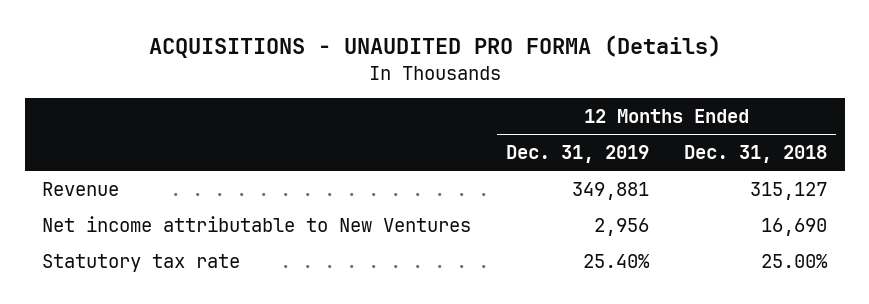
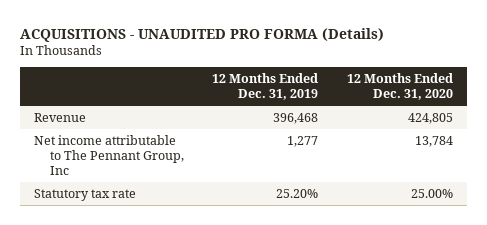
- | 12 Months Ended Dec. 31, 2019 | 12 Months Ended Dec. 31, 2018
+ | 12 Months Ended Dec. 31, 2019 | 12 Months Ended Dec. 31, 2020
- Revenue | 349,881 | 315,127
- Net income attributable to New Ventures | 2,956 | 16,690
- Statutory tax rate | 25.40% | 25.00%
+ Revenue | 396,468 | 424,805
+ Net income attributable to The Pennant Group, Inc | 1,277 | 13,784
+ Statutory tax rate | 25.20% | 25.00%

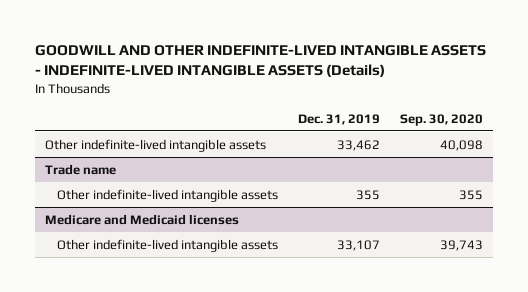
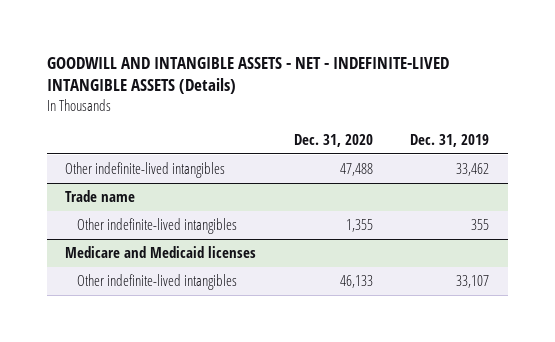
- GOODWILL AND OTHER INDEFINITE-LIVED INTANGIBLE ASSETS - INDEFINITE-LIVED INTANGIBLE ASSETS (Details)
+ GOODWILL AND INTANGIBLE ASSETS - NET - INDEFINITE-LIVED INTANGIBLE ASSETS (Details)
- | Dec. 31, 2019 | Sep. 30, 2020
+ | Dec. 31, 2020 | Dec. 31, 2019
- Other indefinite-lived intangible assets | 33,462 | 40,098
+ Other indefinite-lived intangibles | 47,488 | 33,462
@ Trade name
- Other indefinite-lived intangible assets | 355 | 355
+ Other indefinite-lived intangibles | 1,355 | 355
@ Medicare and Medicaid licenses
- Other indefinite-lived intangible assets | 33,107 | 39,743
+ Other indefinite-lived intangibles | 46,133 | 33,107

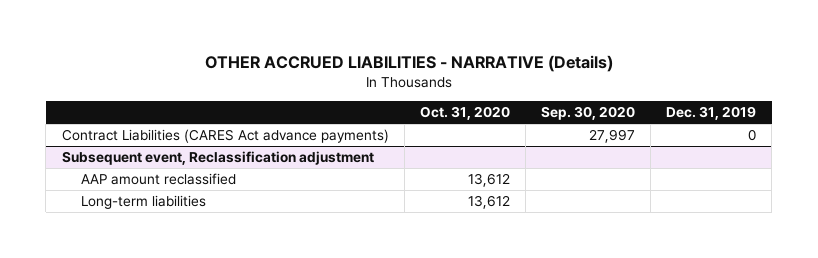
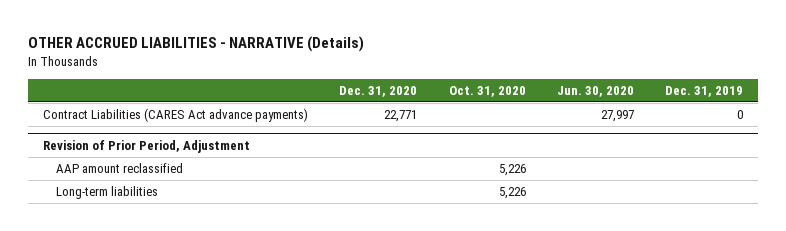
- | Oct. 31, 2020 | Sep. 30, 2020 | Dec. 31, 2019
+ | Dec. 31, 2020 | Oct. 31, 2020 | Jun. 30, 2020 | Dec. 31, 2019
- Subsequent event, Reclassification adjustment
- AAP amount reclassified | 13,612 | |
- Long-term liabilities | 13,612 | |
+ Revision of Prior Period, Adjustment
+ AAP amount reclassified | | 5,226 | |
+ Long-term liabilities | | 5,226 | |

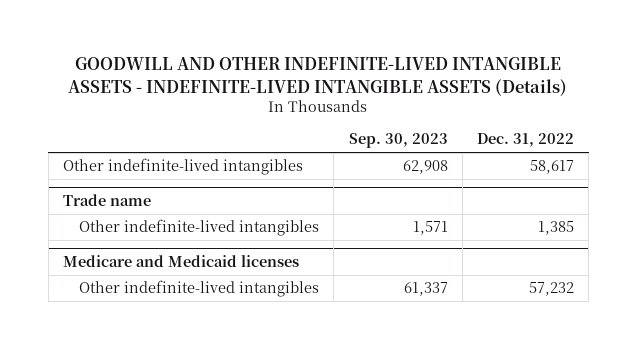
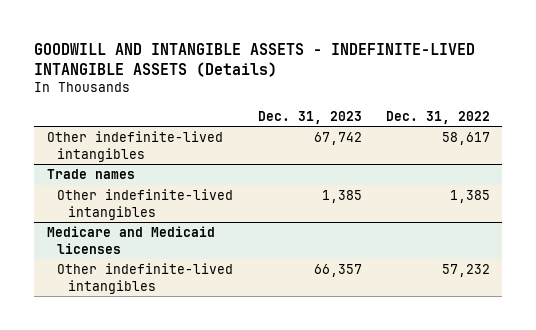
- GOODWILL AND OTHER INDEFINITE-LIVED INTANGIBLE ASSETS - INDEFINITE-LIVED INTANGIBLE ASSETS (Details)
+ GOODWILL AND INTANGIBLE ASSETS - INDEFINITE-LIVED INTANGIBLE ASSETS (Details)
- | Sep. 30, 2023 | Dec. 31, 2022
+ | Dec. 31, 2023 | Dec. 31, 2022
- Trade name
+ Trade names

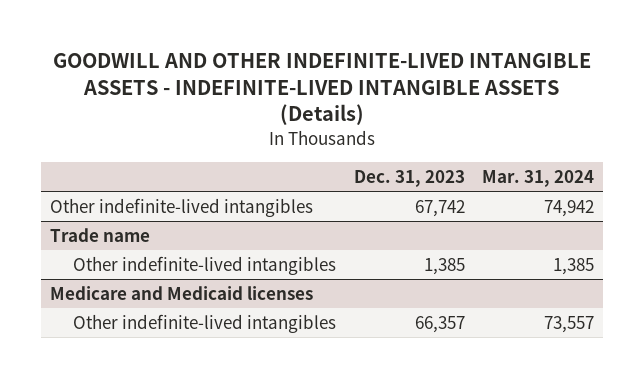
- GOODWILL AND INTANGIBLE ASSETS - INDEFINITE-LIVED INTANGIBLE ASSETS (Details)
+ GOODWILL AND OTHER INDEFINITE-LIVED INTANGIBLE ASSETS - INDEFINITE-LIVED INTANGIBLE ASSETS (Details)
- | Dec. 31, 2023 | Dec. 31, 2022
+ | Dec. 31, 2023 | Mar. 31, 2024
- Trade names
+ Trade name

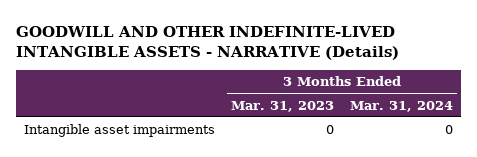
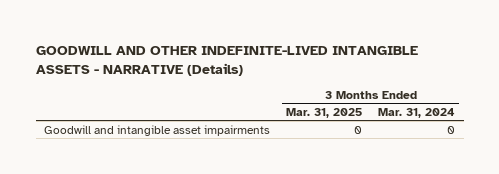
- | 3 Months Ended Mar. 31, 2023 | 3 Months Ended Mar. 31, 2024
+ | 3 Months Ended Mar. 31, 2025 | 3 Months Ended Mar. 31, 2024
- Intangible asset impairments | 0 | 0
+ Goodwill and intangible asset impairments | 0 | 0

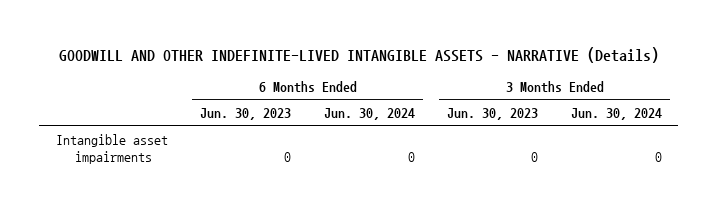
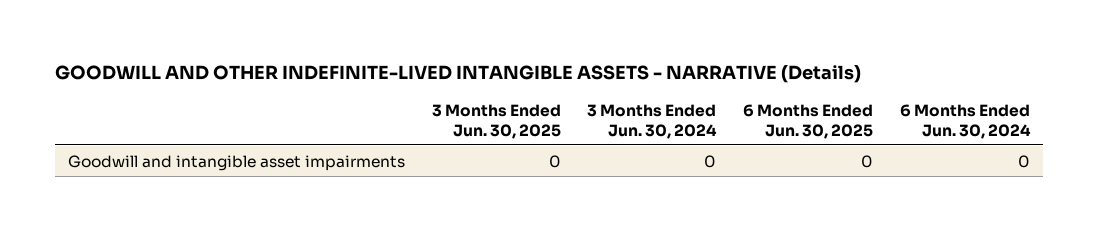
- | 6 Months Ended Jun. 30, 2023 | 6 Months Ended Jun. 30, 2024 | 3 Months Ended Jun. 30, 2023 | 3 Months Ended Jun. 30, 2024
+ | 3 Months Ended Jun. 30, 2025 | 3 Months Ended Jun. 30, 2024 | 6 Months Ended Jun. 30, 2025 | 6 Months Ended Jun. 30, 2024
- Intangible asset impairments | 0 | 0 | 0 | 0
+ Goodwill and intangible asset impairments | 0 | 0 | 0 | 0

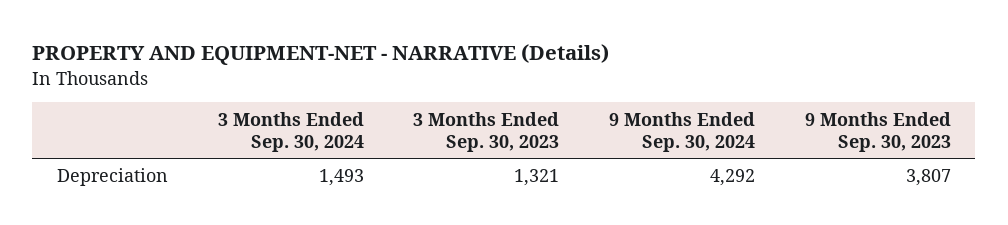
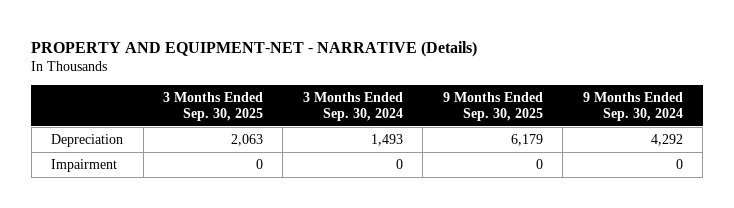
- | 3 Months Ended Sep. 30, 2024 | 3 Months Ended Sep. 30, 2023 | 9 Months Ended Sep. 30, 2024 | 9 Months Ended Sep. 30, 2023
+ | 3 Months Ended Sep. 30, 2025 | 3 Months Ended Sep. 30, 2024 | 9 Months Ended Sep. 30, 2025 | 9 Months Ended Sep. 30, 2024
+ Impairment | 0 | 0 | 0 | 0

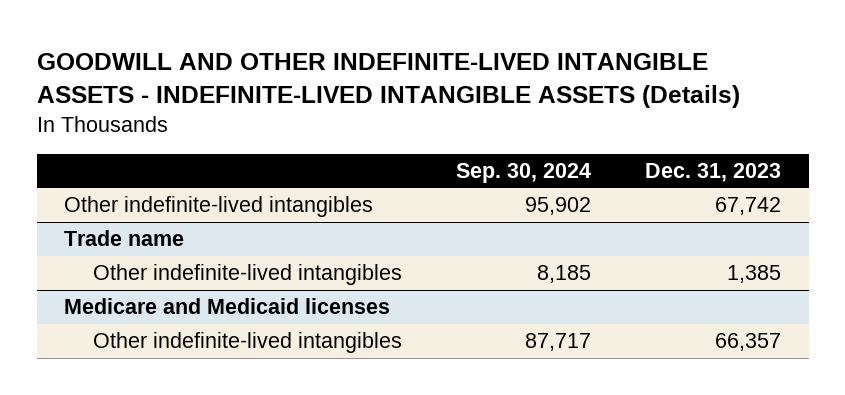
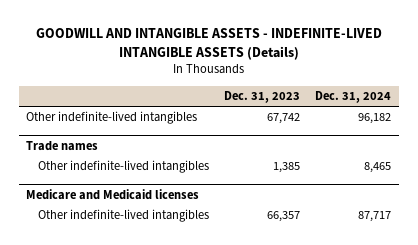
- GOODWILL AND OTHER INDEFINITE-LIVED INTANGIBLE ASSETS - INDEFINITE-LIVED INTANGIBLE ASSETS (Details)
+ GOODWILL AND INTANGIBLE ASSETS - INDEFINITE-LIVED INTANGIBLE ASSETS (Details)
- | Sep. 30, 2024 | Dec. 31, 2023
+ | Dec. 31, 2023 | Dec. 31, 2024
- Trade name
+ Trade names

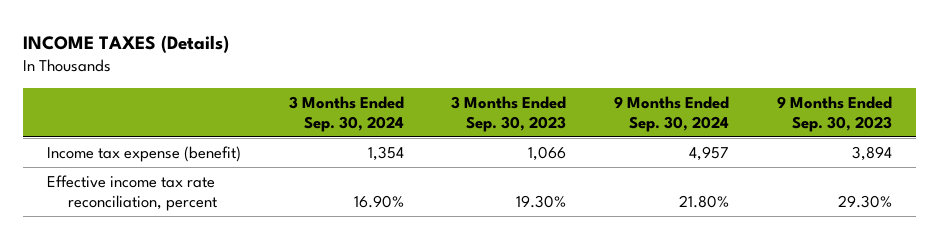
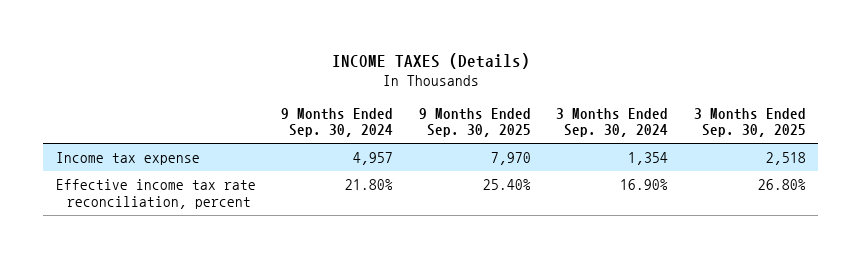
- | 3 Months Ended Sep. 30, 2024 | 3 Months Ended Sep. 30, 2023 | 9 Months Ended Sep. 30, 2024 | 9 Months Ended Sep. 30, 2023
+ | 9 Months Ended Sep. 30, 2024 | 9 Months Ended Sep. 30, 2025 | 3 Months Ended Sep. 30, 2024 | 3 Months Ended Sep. 30, 2025
- Income tax expense (benefit) | 1,354 | 1,066 | 4,957 | 3,894
+ Income tax expense | 4,957 | 7,970 | 1,354 | 2,518

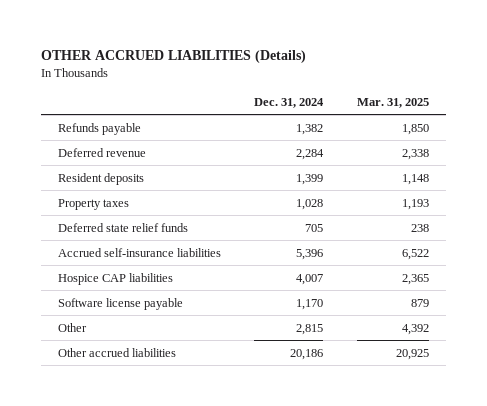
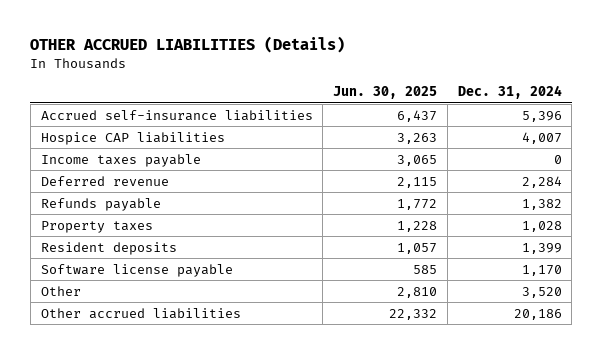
- | Dec. 31, 2024 | Mar. 31, 2025
+ | Jun. 30, 2025 | Dec. 31, 2024
- Deferred state relief funds | 705 | 238
+ Income taxes payable | 3,065 | 0
moved down: Deferred revenue | 2,115 | 2,284
moved down: Refunds payable | 1,772 | 1,382
moved down: Property taxes | 1,228 | 1,028
moved down: Resident deposits | 1,057 | 1,399
- Other | 2,815 | 4,392
+ Other | 2,810 | 3,520

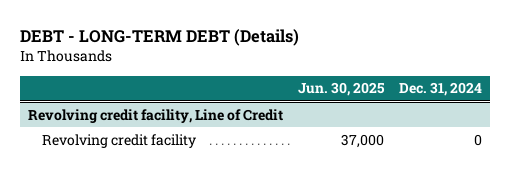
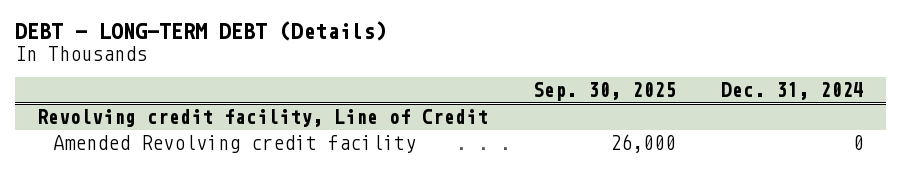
- | Jun. 30, 2025 | Dec. 31, 2024
+ | Sep. 30, 2025 | Dec. 31, 2024
@ Revolving credit facility, Line of Credit
- Revolving credit facility | 37,000 | 0
+ Amended Revolving credit facility | 26,000 | 0

